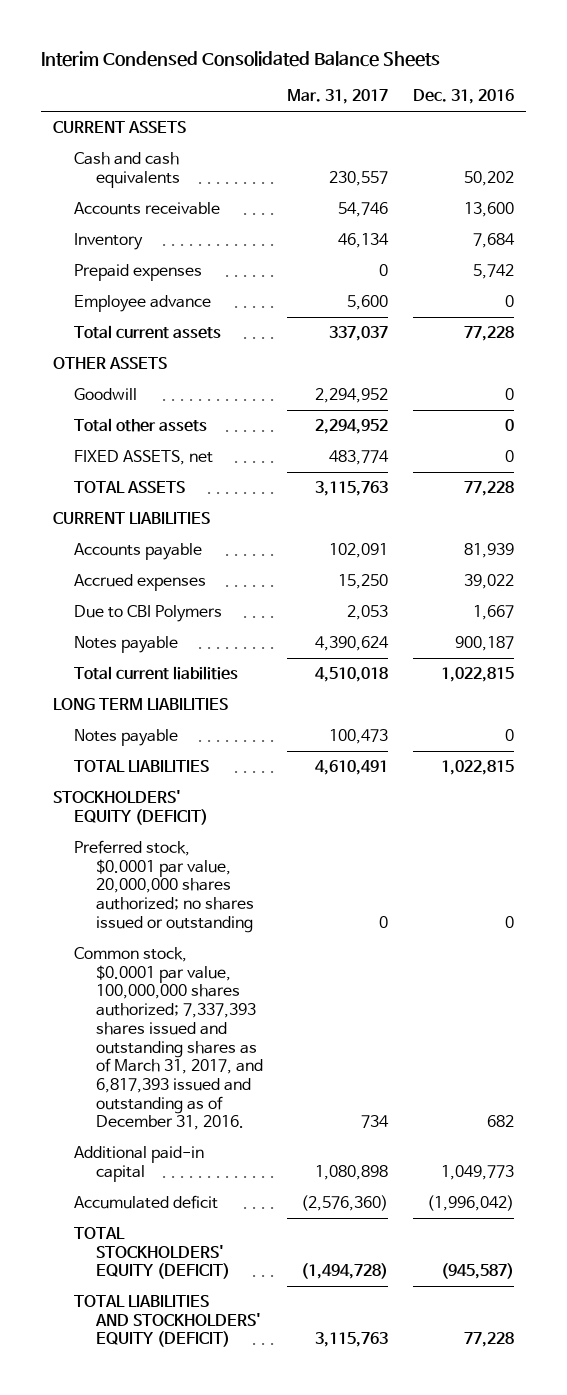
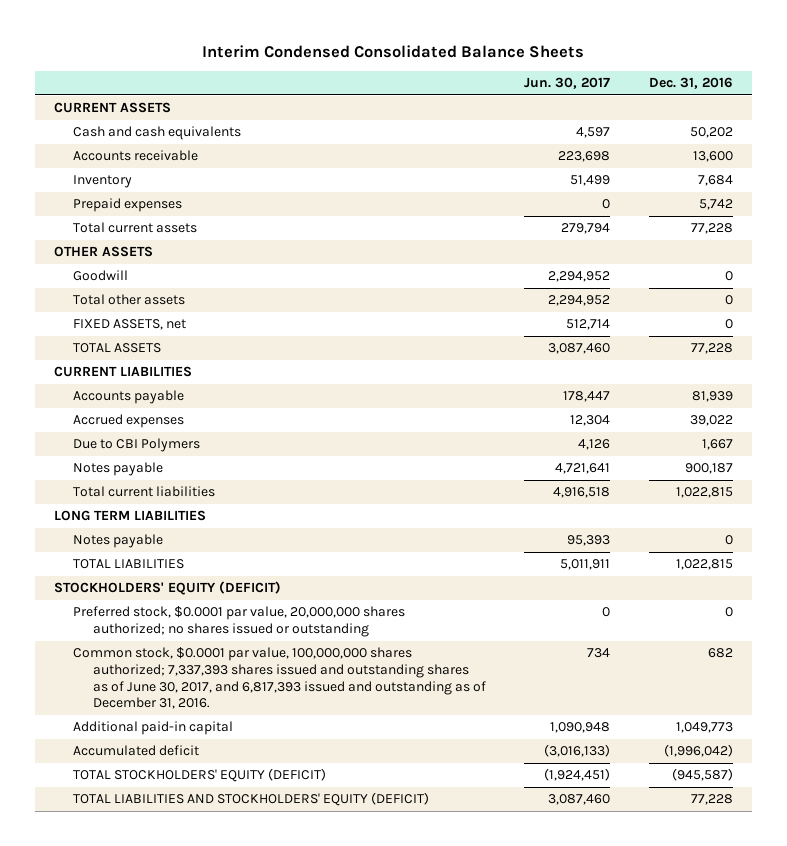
- | Mar. 31, 2017 | Dec. 31, 2016
+ | Jun. 30, 2017 | Dec. 31, 2016
- Employee advance | 5,600 | 0
- Common stock, $0.0001 par value, 100,000,000 shares authorized; 7,337,393 shares issued and outstanding shares as of March 31, 2017, and 6,817,393 issued and outstanding as of December 31, 2016. | 734 | 682
+ Common stock, $0.0001 par value, 100,000,000 shares authorized; 7,337,393 shares issued and outstanding shares as of June 30, 2017, and 6,817,393 issued and outstanding as of December 31, 2016. | 734 | 682

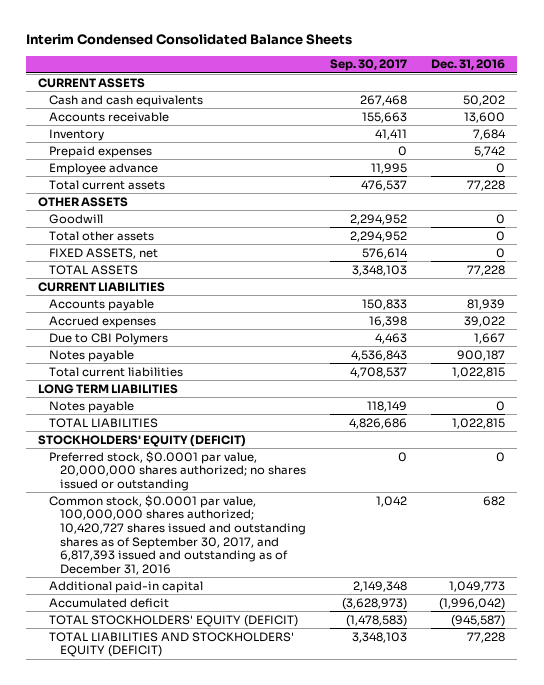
- | Jun. 30, 2017 | Dec. 31, 2016
+ | Sep. 30, 2017 | Dec. 31, 2016
+ Employee advance | 11,995 | 0
- Common stock, $0.0001 par value, 100,000,000 shares authorized; 7,337,393 shares issued and outstanding shares as of June 30, 2017, and 6,817,393 issued and outstanding as of December 31, 2016. | 734 | 682
+ Common stock, $0.0001 par value, 100,000,000 shares authorized; 10,420,727 shares issued and outstanding shares as of September 30, 2017, and 6,817,393 issued and outstanding as of December 31, 2016 | 1,042 | 682

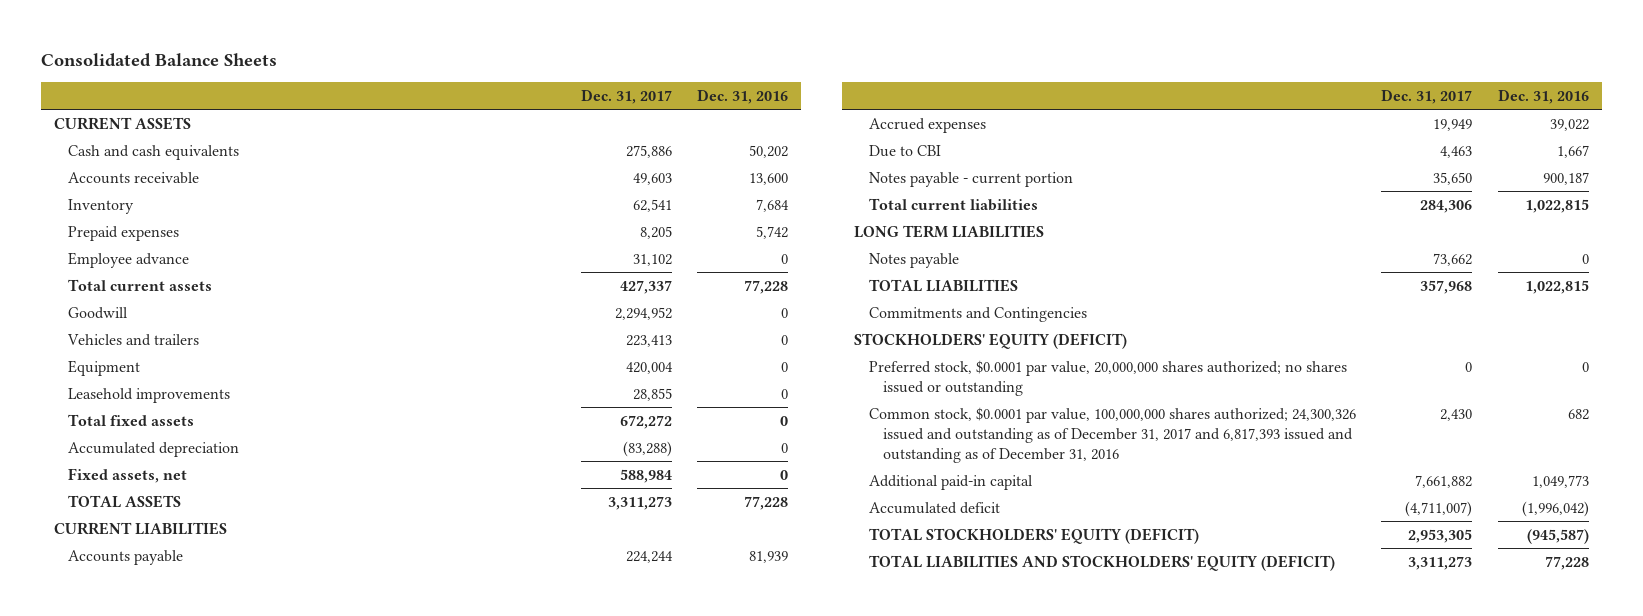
- Interim Condensed Consolidated Balance Sheets
+ Consolidated Balance Sheets
- | Sep. 30, 2017 | Dec. 31, 2016
+ | Dec. 31, 2017 | Dec. 31, 2016
- OTHER ASSETS
- Total other assets | 2,294,952 | 0
- FIXED ASSETS, net | 576,614 | 0
+ Vehicles and trailers | 223,413 | 0
+ Equipment | 420,004 | 0
+ Leasehold improvements | 28,855 | 0
+ Total fixed assets | 672,272 | 0
+ Accumulated depreciation | (83,288) | 0
+ Fixed assets, net | 588,984 | 0
- Due to CBI Polymers | 4,463 | 1,667
- Notes payable | 4,536,843 | 900,187
+ Due to CBI | 4,463 | 1,667
+ Notes payable - current portion | 35,650 | 900,187
+ Commitments and Contingencies
- Common stock, $0.0001 par value, 100,000,000 shares authorized; 10,420,727 shares issued and outstanding shares as of September 30, 2017, and 6,817,393 issued and outstanding as of December 31, 2016 | 1,042 | 682
+ Common stock, $0.0001 par value, 100,000,000 shares authorized; 24,300,326 issued and outstanding as of December 31, 2017 and 6,817,393 issued and outstanding as of December 31, 2016 | 2,430 | 682

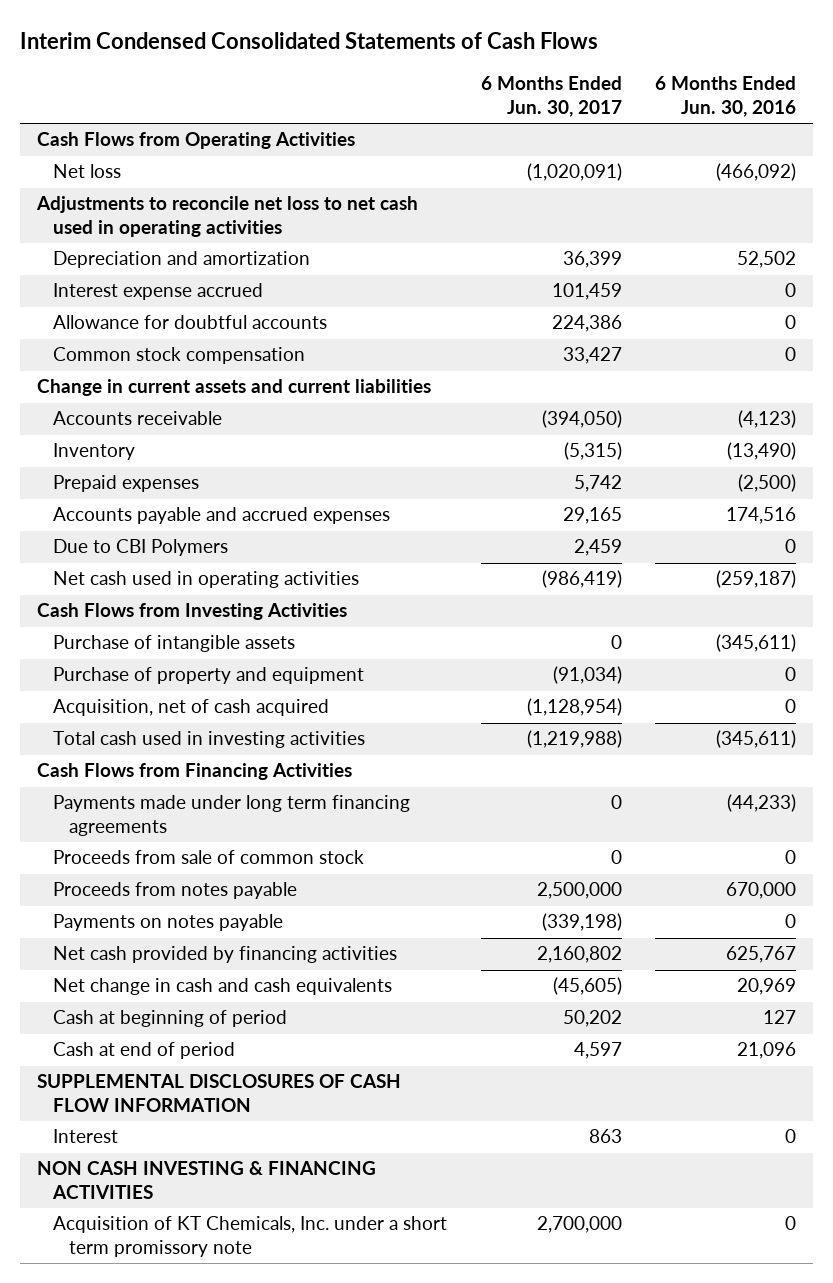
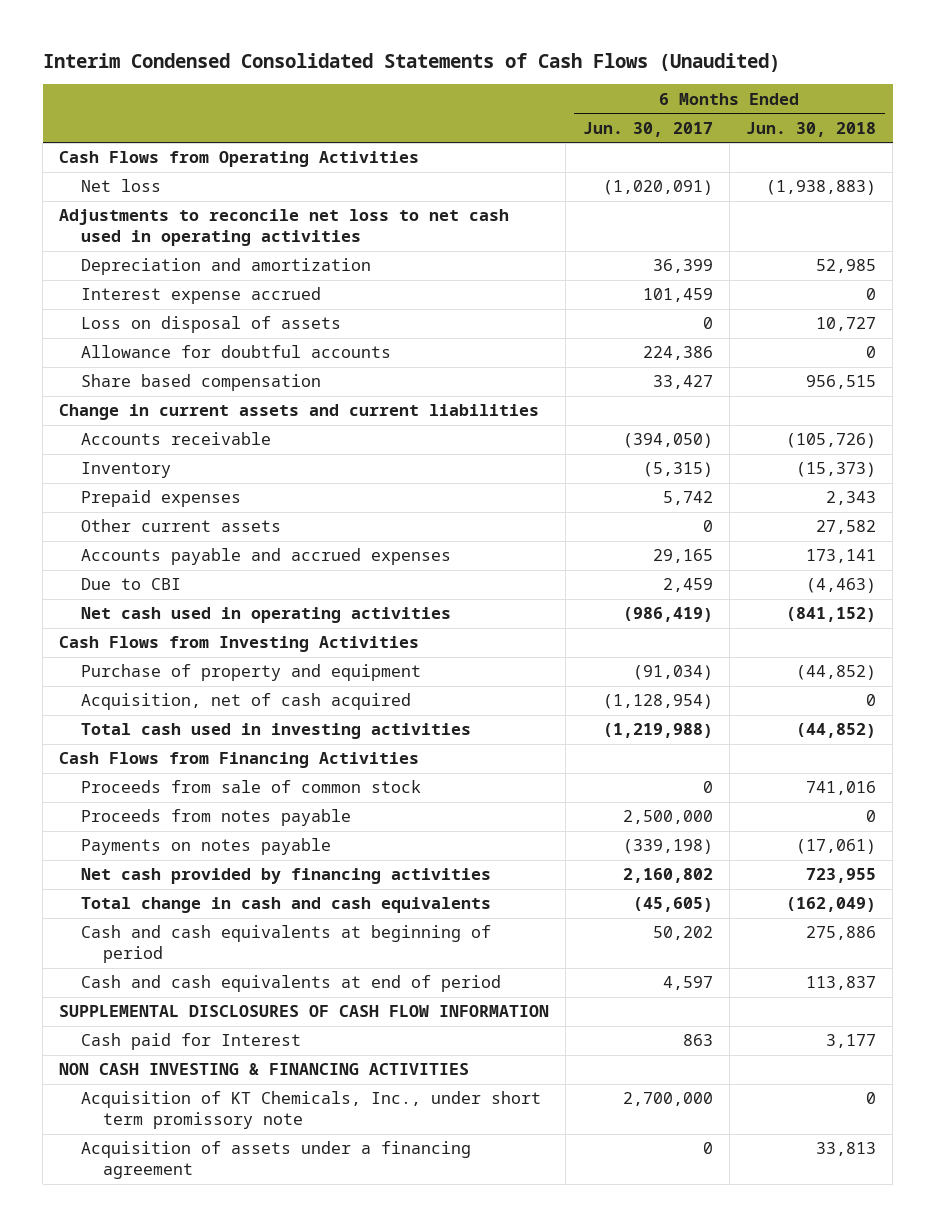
- Interim Condensed Consolidated Statements of Cash Flows
+ Interim Condensed Consolidated Statements of Cash Flows (Unaudited)
- | 6 Months Ended Jun. 30, 2017 | 6 Months Ended Jun. 30, 2016
+ | 6 Months Ended Jun. 30, 2017 | 6 Months Ended Jun. 30, 2018
+ Loss on disposal of assets | 0 | 10,727
- Common stock compensation | 33,427 | 0
+ Share based compensation | 33,427 | 956,515
+ Other current assets | 0 | 27,582
- Due to CBI Polymers | 2,459 | 0
+ Due to CBI | 2,459 | (4,463)
- Purchase of intangible assets | 0 | (345,611)
- Payments made under long term financing agreements | 0 | (44,233)
- Net change in cash and cash equivalents | (45,605) | 20,969
- Cash at beginning of period | 50,202 | 127
- Cash at end of period | 4,597 | 21,096
+ Total change in cash and cash equivalents | (45,605) | (162,049)
+ Cash and cash equivalents at beginning of period | 50,202 | 275,886
+ Cash and cash equivalents at end of period | 4,597 | 113,837
- Interest | 863 | 0
+ Cash paid for Interest | 863 | 3,177
- Acquisition of KT Chemicals, Inc. under a short term promissory note | 2,700,000 | 0
+ Acquisition of KT Chemicals, Inc., under short term promissory note | 2,700,000 | 0
+ Acquisition of assets under a financing agreement | 0 | 33,813

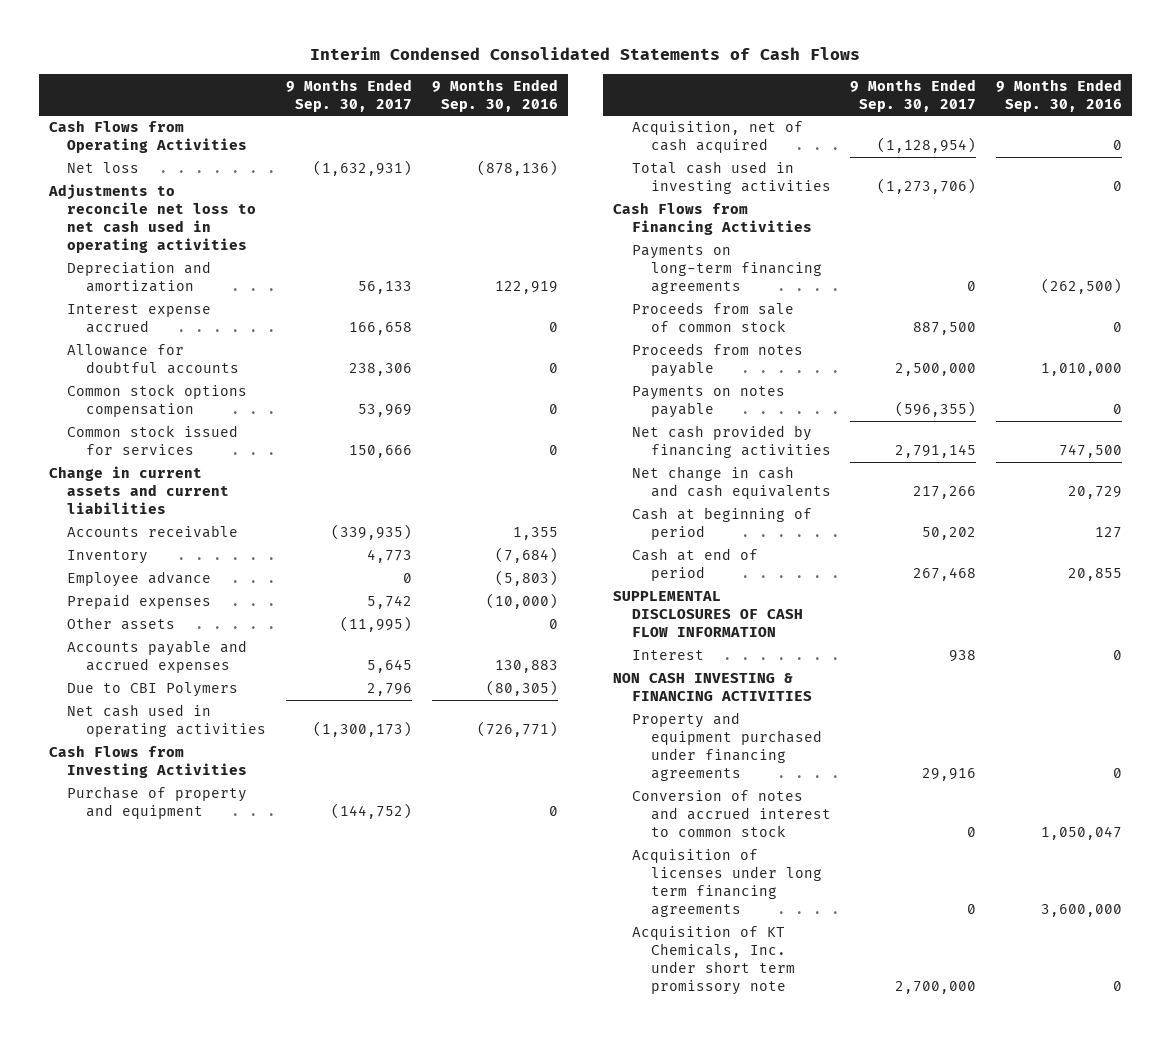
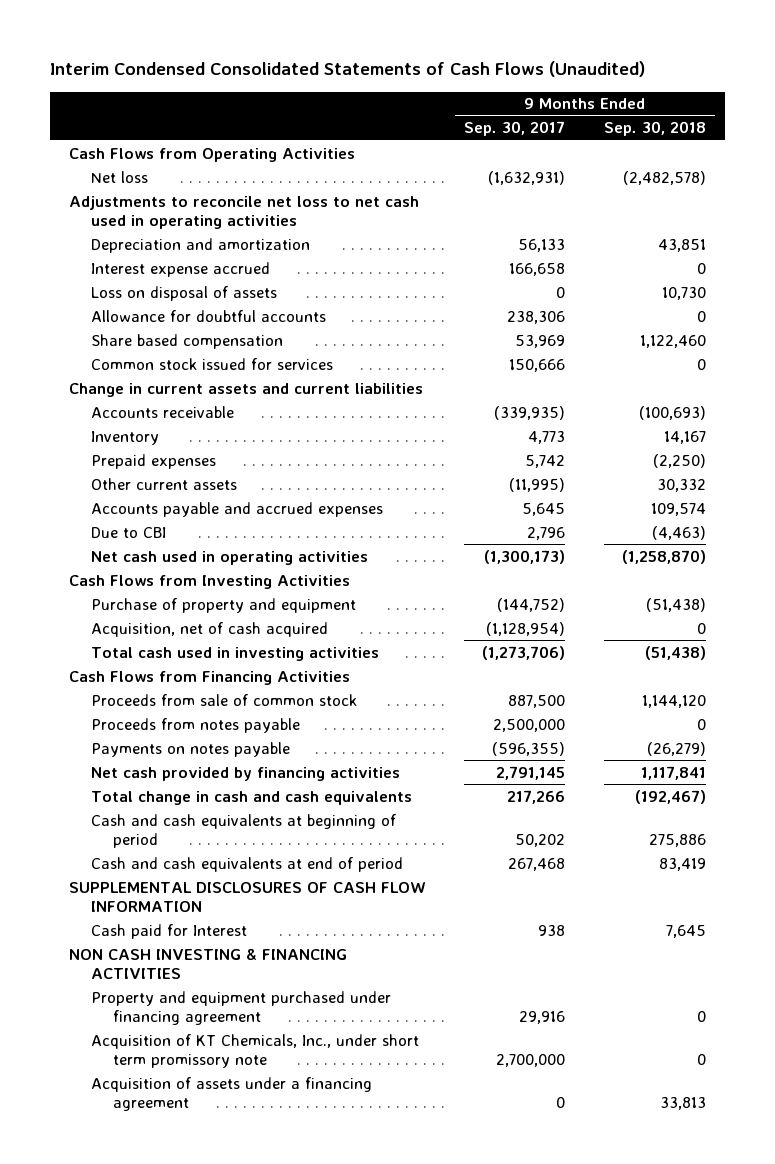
- Interim Condensed Consolidated Statements of Cash Flows
+ Interim Condensed Consolidated Statements of Cash Flows (Unaudited)
- | 9 Months Ended Sep. 30, 2017 | 9 Months Ended Sep. 30, 2016
+ | 9 Months Ended Sep. 30, 2017 | 9 Months Ended Sep. 30, 2018
+ Loss on disposal of assets | 0 | 10,730
- Common stock options compensation | 53,969 | 0
+ Share based compensation | 53,969 | 1,122,460
- Employee advance | 0 | (5,803)
- Other assets | (11,995) | 0
+ Other current assets | (11,995) | 30,332
- Due to CBI Polymers | 2,796 | (80,305)
+ Due to CBI | 2,796 | (4,463)
- Payments on long-term financing agreements | 0 | (262,500)
- Net change in cash and cash equivalents | 217,266 | 20,729
- Cash at beginning of period | 50,202 | 127
- Cash at end of period | 267,468 | 20,855
+ Total change in cash and cash equivalents | 217,266 | (192,467)
+ Cash and cash equivalents at beginning of period | 50,202 | 275,886
+ Cash and cash equivalents at end of period | 267,468 | 83,419
- Interest | 938 | 0
+ Cash paid for Interest | 938 | 7,645
- Property and equipment purchased under financing agreements | 29,916 | 0
- Conversion of notes and accrued interest to common stock | 0 | 1,050,047
- Acquisition of licenses under long term financing agreements | 0 | 3,600,000
- Acquisition of KT Chemicals, Inc. under short term promissory note | 2,700,000 | 0
+ Property and equipment purchased under financing agreement | 29,916 | 0
+ Acquisition of KT Chemicals, Inc., under short term promissory note | 2,700,000 | 0
+ Acquisition of assets under a financing agreement | 0 | 33,813

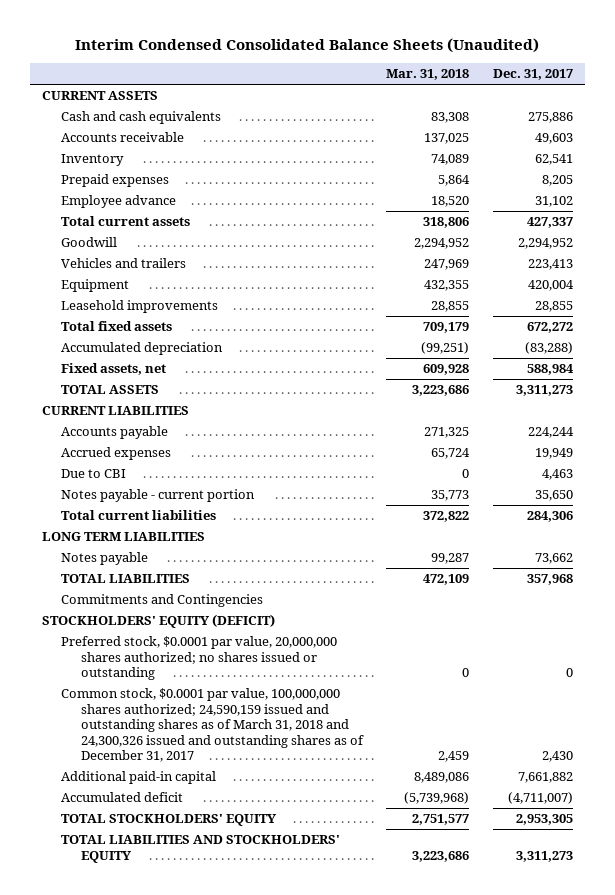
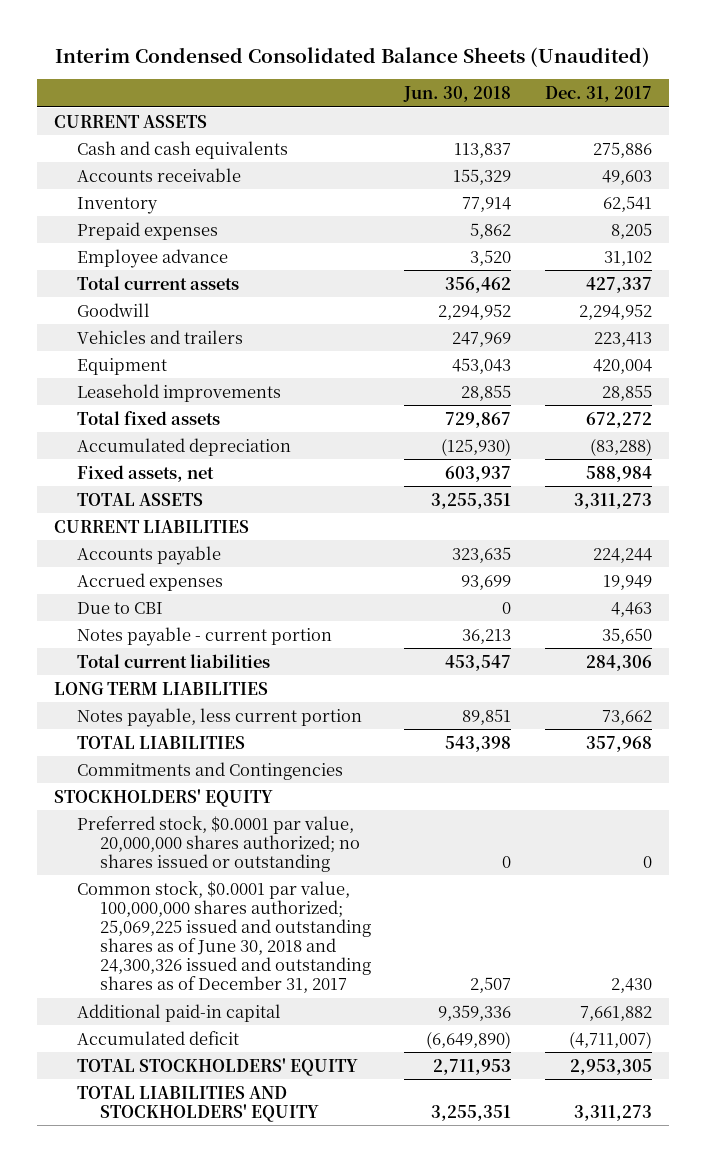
- | Mar. 31, 2018 | Dec. 31, 2017
+ | Jun. 30, 2018 | Dec. 31, 2017
- Notes payable | 99,287 | 73,662
+ Notes payable, less current portion | 89,851 | 73,662
- STOCKHOLDERS' EQUITY (DEFICIT)
+ STOCKHOLDERS' EQUITY
- Common stock, $0.0001 par value, 100,000,000 shares authorized; 24,590,159 issued and outstanding shares as of March 31, 2018 and 24,300,326 issued and outstanding shares as of December 31, 2017 | 2,459 | 2,430
+ Common stock, $0.0001 par value, 100,000,000 shares authorized; 25,069,225 issued and outstanding shares as of June 30, 2018 and 24,300,326 issued and outstanding shares as of December 31, 2017 | 2,507 | 2,430

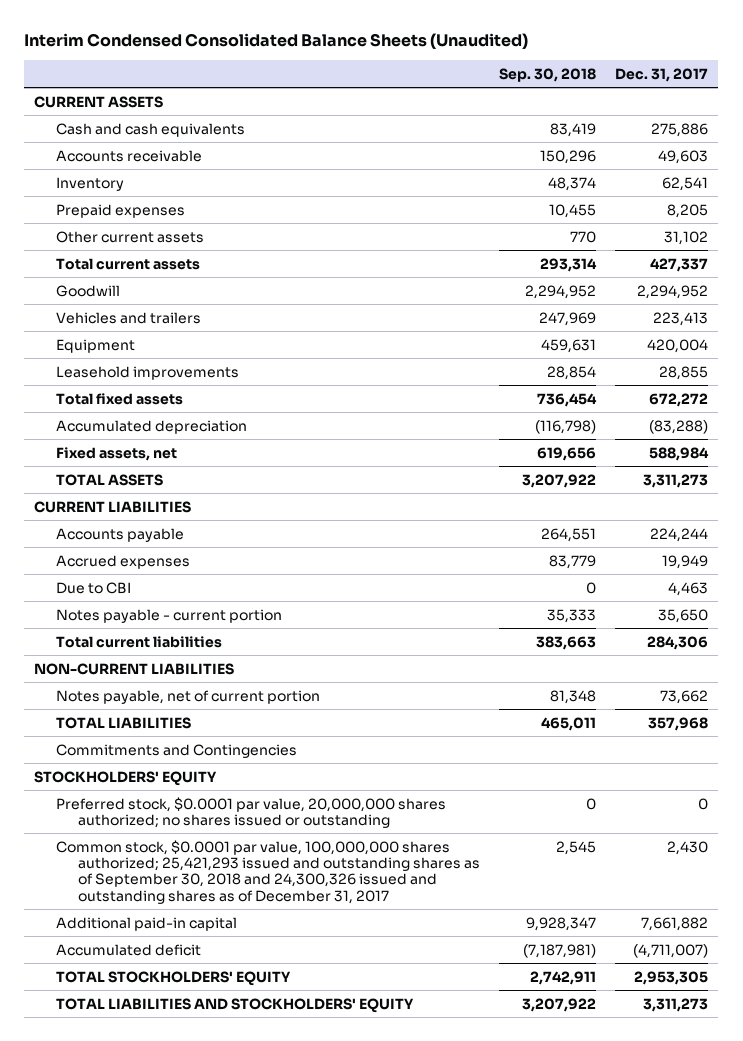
- | Jun. 30, 2018 | Dec. 31, 2017
+ | Sep. 30, 2018 | Dec. 31, 2017
- Employee advance | 3,520 | 31,102
+ Other current assets | 770 | 31,102
- LONG TERM LIABILITIES
- Notes payable, less current portion | 89,851 | 73,662
+ NON-CURRENT LIABILITIES
+ Notes payable, net of current portion | 81,348 | 73,662
- Common stock, $0.0001 par value, 100,000,000 shares authorized; 25,069,225 issued and outstanding shares as of June 30, 2018 and 24,300,326 issued and outstanding shares as of December 31, 2017 | 2,507 | 2,430
+ Common stock, $0.0001 par value, 100,000,000 shares authorized; 25,421,293 issued and outstanding shares as of September 30, 2018 and 24,300,326 issued and outstanding shares as of December 31, 2017 | 2,545 | 2,430

